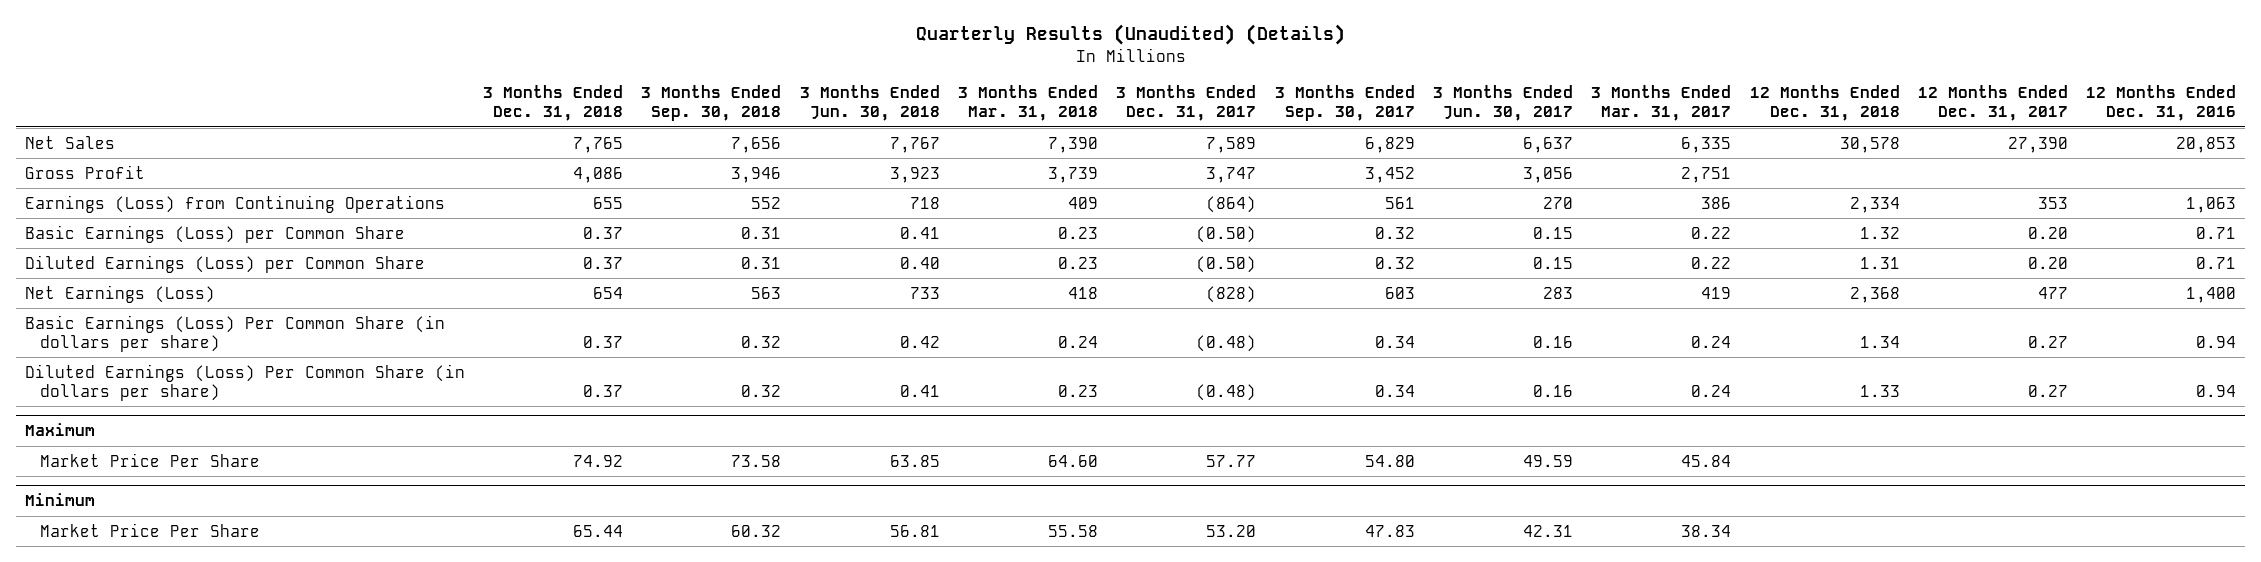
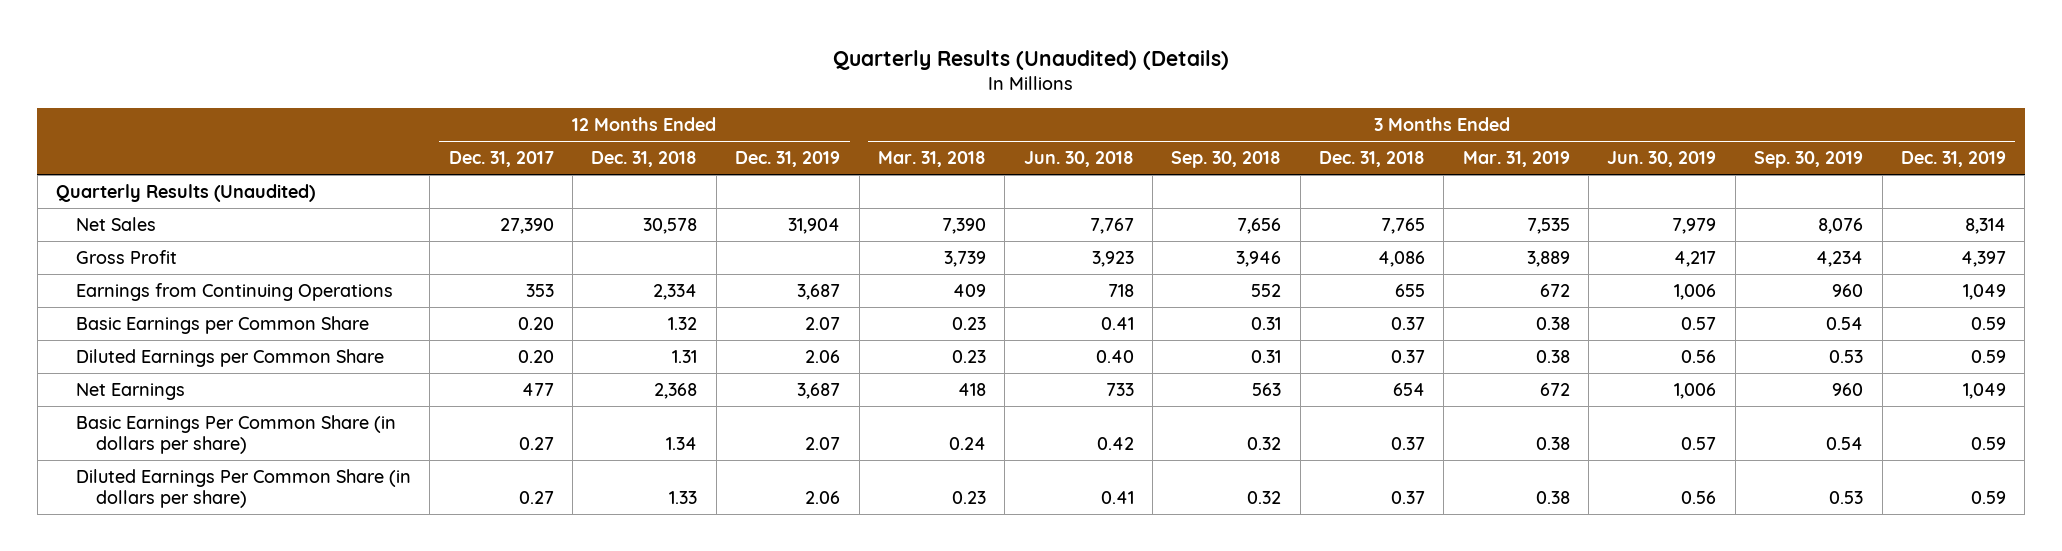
- | 3 Months Ended Dec. 31, 2018 | 3 Months Ended Sep. 30, 2018 | 3 Months Ended Jun. 30, 2018 | 3 Months Ended Mar. 31, 2018 | 3 Months Ended Dec. 31, 2017 | 3 Months Ended Sep. 30, 2017 | 3 Months Ended Jun. 30, 2017 | 3 Months Ended Mar. 31, 2017 | 12 Months Ended Dec. 31, 2018 | 12 Months Ended Dec. 31, 2017 | 12 Months Ended Dec. 31, 2016
+ | 12 Months Ended Dec. 31, 2017 | 12 Months Ended Dec. 31, 2018 | 12 Months Ended Dec. 31, 2019 | 3 Months Ended Mar. 31, 2018 | 3 Months Ended Jun. 30, 2018 | 3 Months Ended Sep. 30, 2018 | 3 Months Ended Dec. 31, 2018 | 3 Months Ended Mar. 31, 2019 | 3 Months Ended Jun. 30, 2019 | 3 Months Ended Sep. 30, 2019 | 3 Months Ended Dec. 31, 2019
+ Quarterly Results (Unaudited)
- Earnings (Loss) from Continuing Operations | 655 | 552 | 718 | 409 | (864) | 561 | 270 | 386 | 2,334 | 353 | 1,063
- Basic Earnings (Loss) per Common Share | 0.37 | 0.31 | 0.41 | 0.23 | (0.50) | 0.32 | 0.15 | 0.22 | 1.32 | 0.20 | 0.71
- Diluted Earnings (Loss) per Common Share | 0.37 | 0.31 | 0.40 | 0.23 | (0.50) | 0.32 | 0.15 | 0.22 | 1.31 | 0.20 | 0.71
- Net Earnings (Loss) | 654 | 563 | 733 | 418 | (828) | 603 | 283 | 419 | 2,368 | 477 | 1,400
- Basic Earnings (Loss) Per Common Share (in dollars per share) | 0.37 | 0.32 | 0.42 | 0.24 | (0.48) | 0.34 | 0.16 | 0.24 | 1.34 | 0.27 | 0.94
- Diluted Earnings (Loss) Per Common Share (in dollars per share) | 0.37 | 0.32 | 0.41 | 0.23 | (0.48) | 0.34 | 0.16 | 0.24 | 1.33 | 0.27 | 0.94
- Maximum
- Market Price Per Share | 74.92 | 73.58 | 63.85 | 64.60 | 57.77 | 54.80 | 49.59 | 45.84 | | |
- Minimum
- Market Price Per Share | 65.44 | 60.32 | 56.81 | 55.58 | 53.20 | 47.83 | 42.31 | 38.34 | | |
+ Earnings from Continuing Operations | 353 | 2,334 | 3,687 | 409 | 718 | 552 | 655 | 672 | 1,006 | 960 | 1,049
+ Basic Earnings per Common Share | 0.20 | 1.32 | 2.07 | 0.23 | 0.41 | 0.31 | 0.37 | 0.38 | 0.57 | 0.54 | 0.59
+ Diluted Earnings per Common Share | 0.20 | 1.31 | 2.06 | 0.23 | 0.40 | 0.31 | 0.37 | 0.38 | 0.56 | 0.53 | 0.59
+ Net Earnings | 477 | 2,368 | 3,687 | 418 | 733 | 563 | 654 | 672 | 1,006 | 960 | 1,049
+ Basic Earnings Per Common Share (in dollars per share) | 0.27 | 1.34 | 2.07 | 0.24 | 0.42 | 0.32 | 0.37 | 0.38 | 0.57 | 0.54 | 0.59
+ Diluted Earnings Per Common Share (in dollars per share) | 0.27 | 1.33 | 2.06 | 0.23 | 0.41 | 0.32 | 0.37 | 0.38 | 0.56 | 0.53 | 0.59

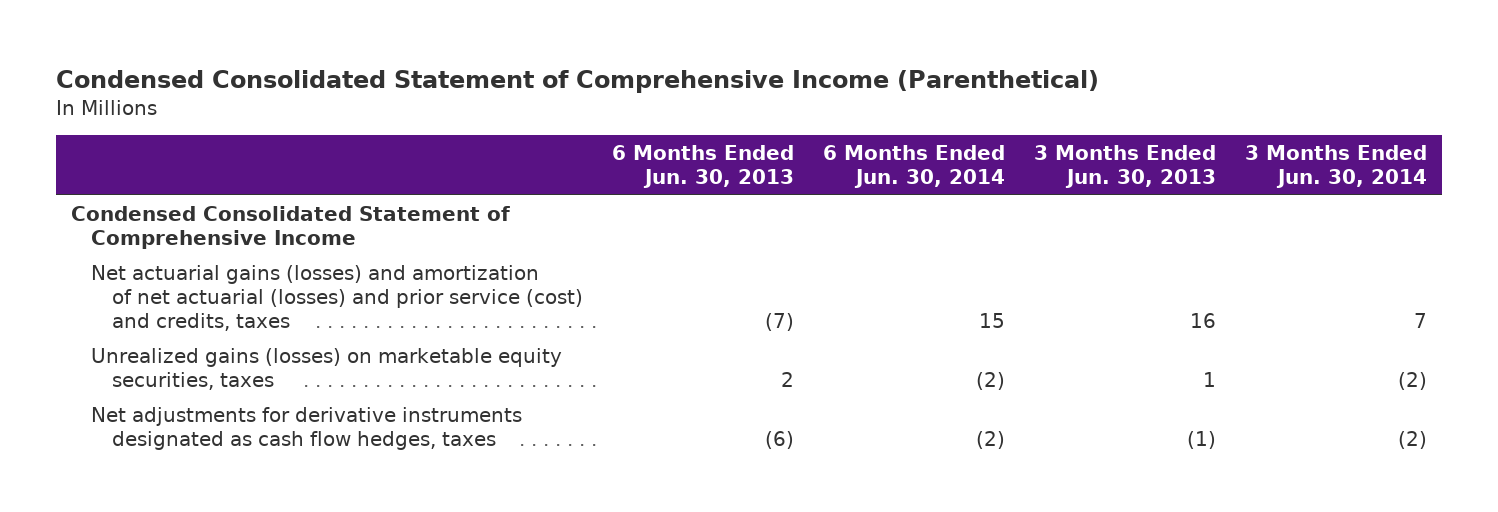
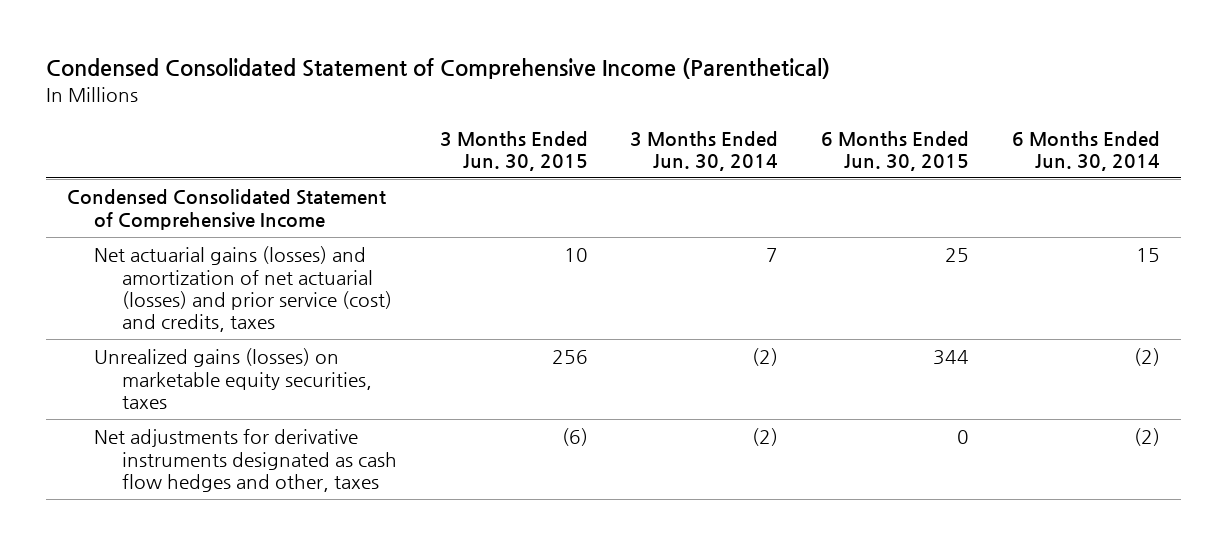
- | 6 Months Ended Jun. 30, 2013 | 6 Months Ended Jun. 30, 2014 | 3 Months Ended Jun. 30, 2013 | 3 Months Ended Jun. 30, 2014
+ | 3 Months Ended Jun. 30, 2015 | 3 Months Ended Jun. 30, 2014 | 6 Months Ended Jun. 30, 2015 | 6 Months Ended Jun. 30, 2014
- Net adjustments for derivative instruments designated as cash flow hedges, taxes | (6) | (2) | (1) | (2)
+ Net adjustments for derivative instruments designated as cash flow hedges and other, taxes | (6) | (2) | 0 | (2)

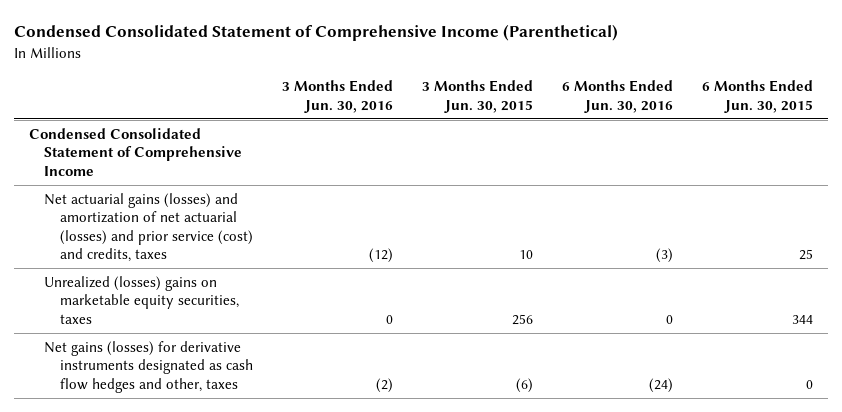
- | 3 Months Ended Jun. 30, 2015 | 3 Months Ended Jun. 30, 2014 | 6 Months Ended Jun. 30, 2015 | 6 Months Ended Jun. 30, 2014
+ | 3 Months Ended Jun. 30, 2016 | 3 Months Ended Jun. 30, 2015 | 6 Months Ended Jun. 30, 2016 | 6 Months Ended Jun. 30, 2015
- Unrealized gains (losses) on marketable equity securities, taxes | 256 | (2) | 344 | (2)
- Net adjustments for derivative instruments designated as cash flow hedges and other, taxes | (6) | (2) | 0 | (2)
+ Unrealized (losses) gains on marketable equity securities, taxes | 0 | 256 | 0 | 344
+ Net gains (losses) for derivative instruments designated as cash flow hedges and other, taxes | (2) | (6) | (24) | 0

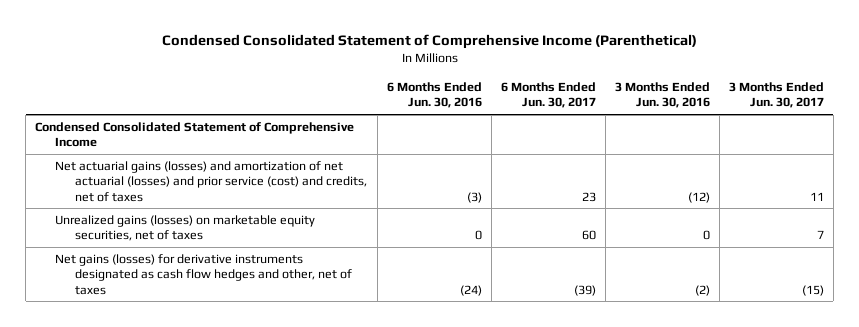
- | 3 Months Ended Jun. 30, 2016 | 3 Months Ended Jun. 30, 2015 | 6 Months Ended Jun. 30, 2016 | 6 Months Ended Jun. 30, 2015
+ | 6 Months Ended Jun. 30, 2016 | 6 Months Ended Jun. 30, 2017 | 3 Months Ended Jun. 30, 2016 | 3 Months Ended Jun. 30, 2017
- Net actuarial gains (losses) and amortization of net actuarial (losses) and prior service (cost) and credits, taxes | (12) | 10 | (3) | 25
- Unrealized (losses) gains on marketable equity securities, taxes | 0 | 256 | 0 | 344
- Net gains (losses) for derivative instruments designated as cash flow hedges and other, taxes | (2) | (6) | (24) | 0
+ Net actuarial gains (losses) and amortization of net actuarial (losses) and prior service (cost) and credits, net of taxes | (3) | 23 | (12) | 11
+ Unrealized gains (losses) on marketable equity securities, net of taxes | 0 | 60 | 0 | 7
+ Net gains (losses) for derivative instruments designated as cash flow hedges and other, net of taxes | (24) | (39) | (2) | (15)

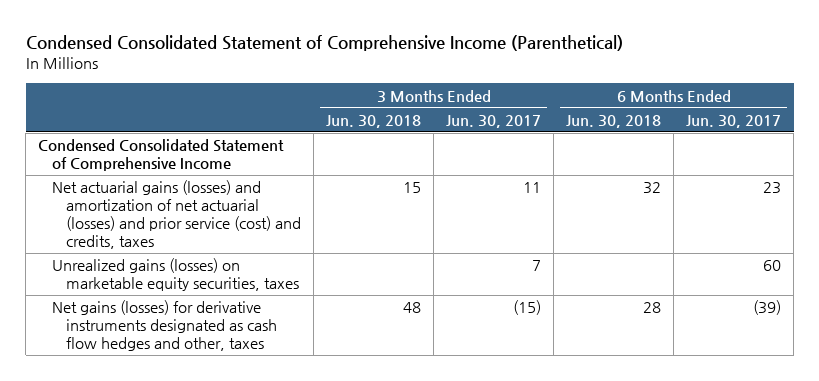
- | 6 Months Ended Jun. 30, 2016 | 6 Months Ended Jun. 30, 2017 | 3 Months Ended Jun. 30, 2016 | 3 Months Ended Jun. 30, 2017
+ | 3 Months Ended Jun. 30, 2018 | 3 Months Ended Jun. 30, 2017 | 6 Months Ended Jun. 30, 2018 | 6 Months Ended Jun. 30, 2017
- Net actuarial gains (losses) and amortization of net actuarial (losses) and prior service (cost) and credits, net of taxes | (3) | 23 | (12) | 11
- Unrealized gains (losses) on marketable equity securities, net of taxes | 0 | 60 | 0 | 7
- Net gains (losses) for derivative instruments designated as cash flow hedges and other, net of taxes | (24) | (39) | (2) | (15)
+ Net actuarial gains (losses) and amortization of net actuarial (losses) and prior service (cost) and credits, taxes | 15 | 11 | 32 | 23
+ Unrealized gains (losses) on marketable equity securities, taxes | | 7 | | 60
+ Net gains (losses) for derivative instruments designated as cash flow hedges and other, taxes | 48 | (15) | 28 | (39)

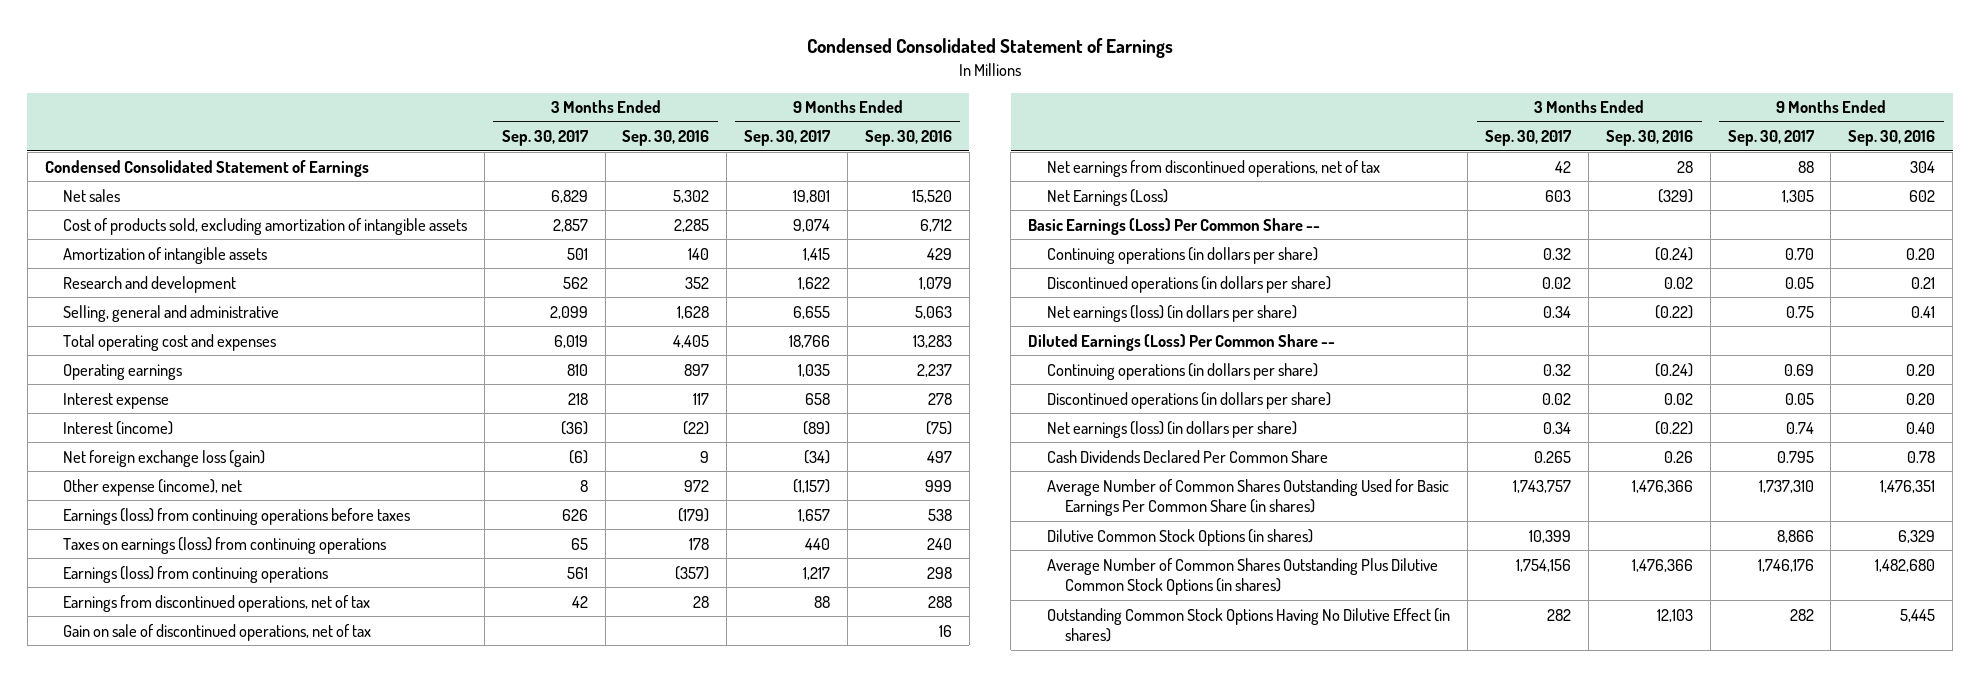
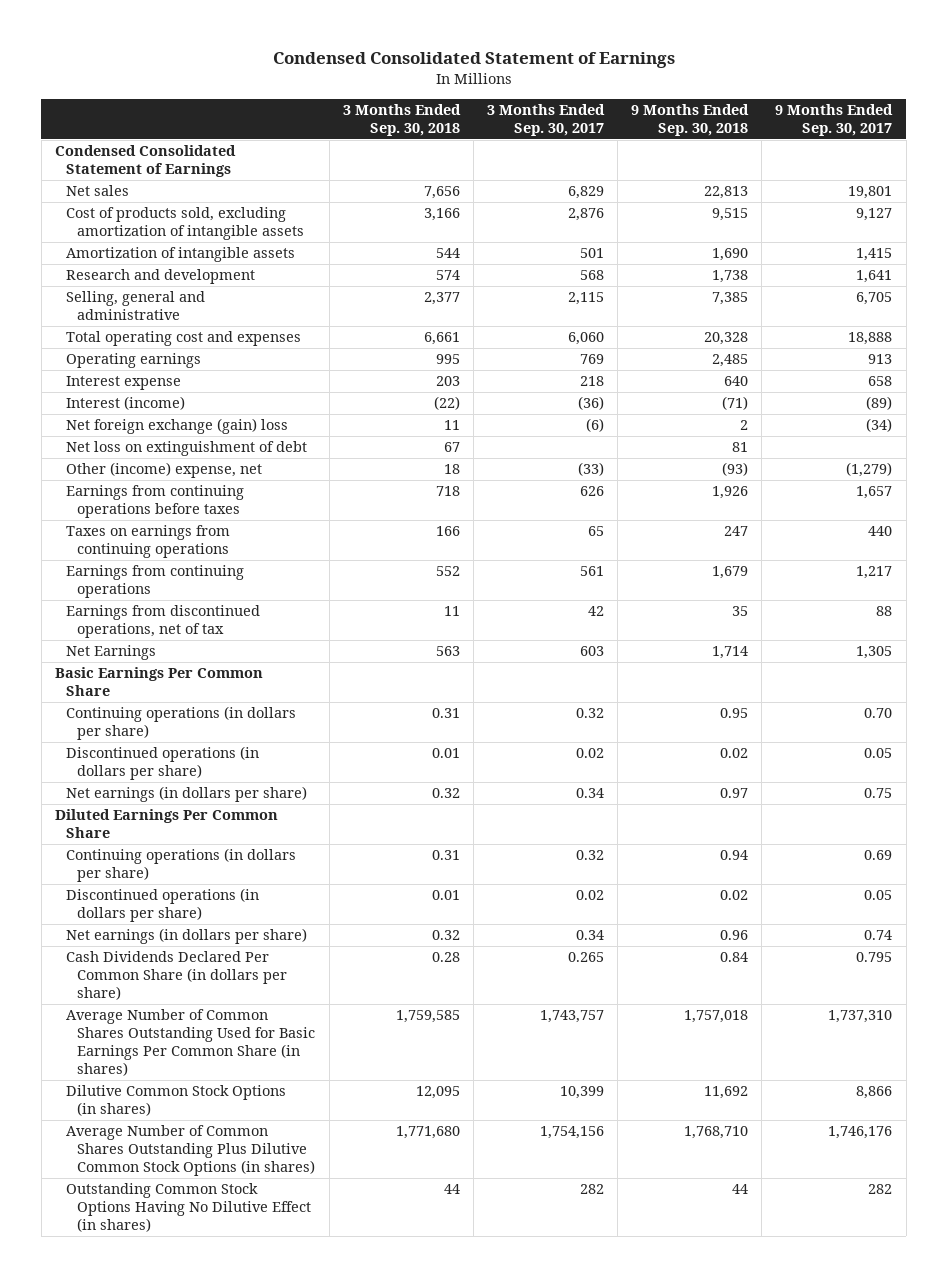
- | 3 Months Ended Sep. 30, 2017 | 3 Months Ended Sep. 30, 2016 | 9 Months Ended Sep. 30, 2017 | 9 Months Ended Sep. 30, 2016
+ | 3 Months Ended Sep. 30, 2018 | 3 Months Ended Sep. 30, 2017 | 9 Months Ended Sep. 30, 2018 | 9 Months Ended Sep. 30, 2017
- Cost of products sold, excluding amortization of intangible assets | 2,857 | 2,285 | 9,074 | 6,712
+ Cost of products sold, excluding amortization of intangible assets | 3,166 | 2,876 | 9,515 | 9,127
- Research and development | 562 | 352 | 1,622 | 1,079
- Selling, general and administrative | 2,099 | 1,628 | 6,655 | 5,063
- Total operating cost and expenses | 6,019 | 4,405 | 18,766 | 13,283
- Operating earnings | 810 | 897 | 1,035 | 2,237
+ Research and development | 574 | 568 | 1,738 | 1,641
+ Selling, general and administrative | 2,377 | 2,115 | 7,385 | 6,705
+ Total operating cost and expenses | 6,661 | 6,060 | 20,328 | 18,888
+ Operating earnings | 995 | 769 | 2,485 | 913
- Net foreign exchange loss (gain) | (6) | 9 | (34) | 497
- Other expense (income), net | 8 | 972 | (1,157) | 999
- Earnings (loss) from continuing operations before taxes | 626 | (179) | 1,657 | 538
- Taxes on earnings (loss) from continuing operations | 65 | 178 | 440 | 240
- Earnings (loss) from continuing operations | 561 | (357) | 1,217 | 298
+ Net foreign exchange (gain) loss | 11 | (6) | 2 | (34)
+ Net loss on extinguishment of debt | 67 | | 81 |
+ Other (income) expense, net | 18 | (33) | (93) | (1,279)
+ Earnings from continuing operations before taxes | 718 | 626 | 1,926 | 1,657
+ Taxes on earnings from continuing operations | 166 | 65 | 247 | 440
+ Earnings from continuing operations | 552 | 561 | 1,679 | 1,217
- Gain on sale of discontinued operations, net of tax | | | | 16
- Net earnings from discontinued operations, net of tax | 42 | 28 | 88 | 304
- Net Earnings (Loss) | 603 | (329) | 1,305 | 602
- Basic Earnings (Loss) Per Common Share --
+ Net Earnings | 563 | 603 | 1,714 | 1,305
+ Basic Earnings Per Common Share
- Net earnings (loss) (in dollars per share) | 0.34 | (0.22) | 0.75 | 0.41
- Diluted Earnings (Loss) Per Common Share --
+ Net earnings (in dollars per share) | 0.32 | 0.34 | 0.97 | 0.75
+ Diluted Earnings Per Common Share
- Net earnings (loss) (in dollars per share) | 0.34 | (0.22) | 0.74 | 0.40
- Cash Dividends Declared Per Common Share | 0.265 | 0.26 | 0.795 | 0.78
+ Net earnings (in dollars per share) | 0.32 | 0.34 | 0.96 | 0.74
+ Cash Dividends Declared Per Common Share (in dollars per share) | 0.28 | 0.265 | 0.84 | 0.795

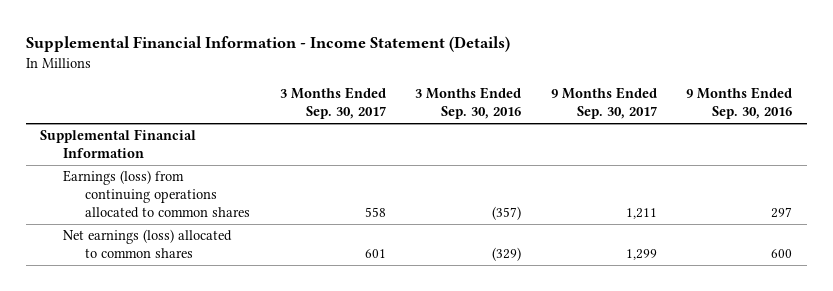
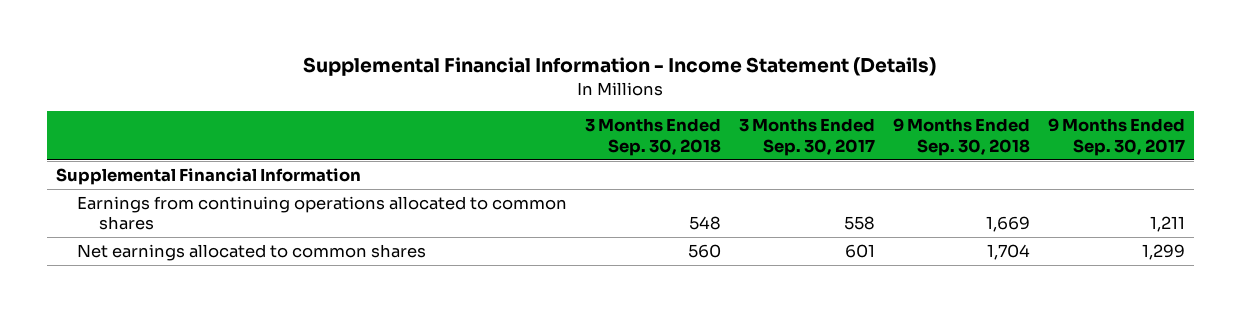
- | 3 Months Ended Sep. 30, 2017 | 3 Months Ended Sep. 30, 2016 | 9 Months Ended Sep. 30, 2017 | 9 Months Ended Sep. 30, 2016
+ | 3 Months Ended Sep. 30, 2018 | 3 Months Ended Sep. 30, 2017 | 9 Months Ended Sep. 30, 2018 | 9 Months Ended Sep. 30, 2017
- Earnings (loss) from continuing operations allocated to common shares | 558 | (357) | 1,211 | 297
- Net earnings (loss) allocated to common shares | 601 | (329) | 1,299 | 600
+ Earnings from continuing operations allocated to common shares | 548 | 558 | 1,669 | 1,211
+ Net earnings allocated to common shares | 560 | 601 | 1,704 | 1,299

